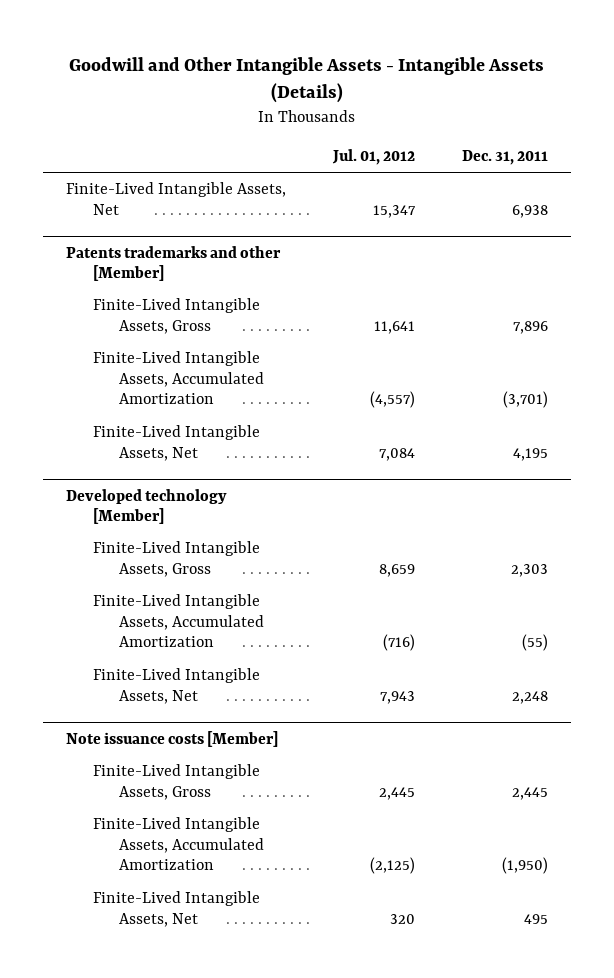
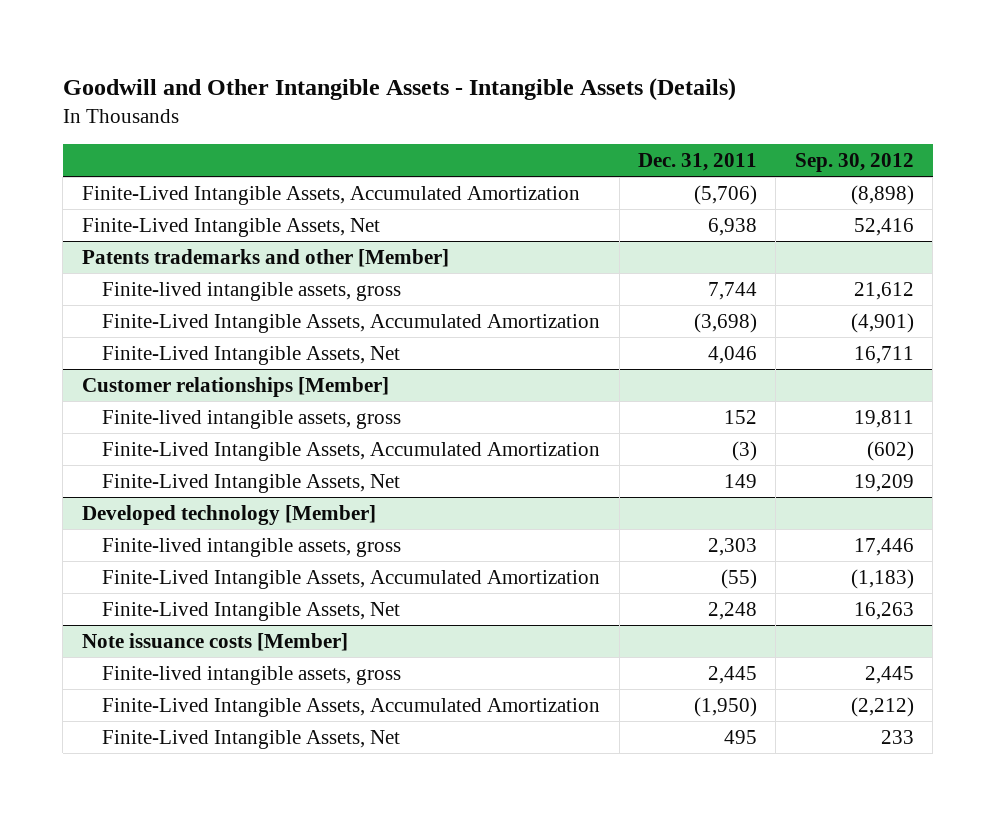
- | Jul. 01, 2012 | Dec. 31, 2011
+ | Dec. 31, 2011 | Sep. 30, 2012
+ Finite-Lived Intangible Assets, Accumulated Amortization | (5,706) | (8,898)
@ Patents trademarks and other [Member]
- Finite-Lived Intangible Assets, Gross | 11,641 | 7,896
- Finite-Lived Intangible Assets, Accumulated Amortization | (4,557) | (3,701)
- Finite-Lived Intangible Assets, Net | 7,084 | 4,195
+ Finite-lived intangible assets, gross | 7,744 | 21,612
+ Finite-Lived Intangible Assets, Accumulated Amortization | (3,698) | (4,901)
+ Finite-Lived Intangible Assets, Net | 4,046 | 16,711
+ Customer relationships [Member]
+ Finite-lived intangible assets, gross | 152 | 19,811
+ Finite-Lived Intangible Assets, Accumulated Amortization | (3) | (602)
+ Finite-Lived Intangible Assets, Net | 149 | 19,209
@ Developed technology [Member]
- Finite-Lived Intangible Assets, Gross | 8,659 | 2,303
+ Finite-lived intangible assets, gross | 2,303 | 17,446
@ Note issuance costs [Member]
- Finite-Lived Intangible Assets, Gross | 2,445 | 2,445
+ Finite-lived intangible assets, gross | 2,445 | 2,445

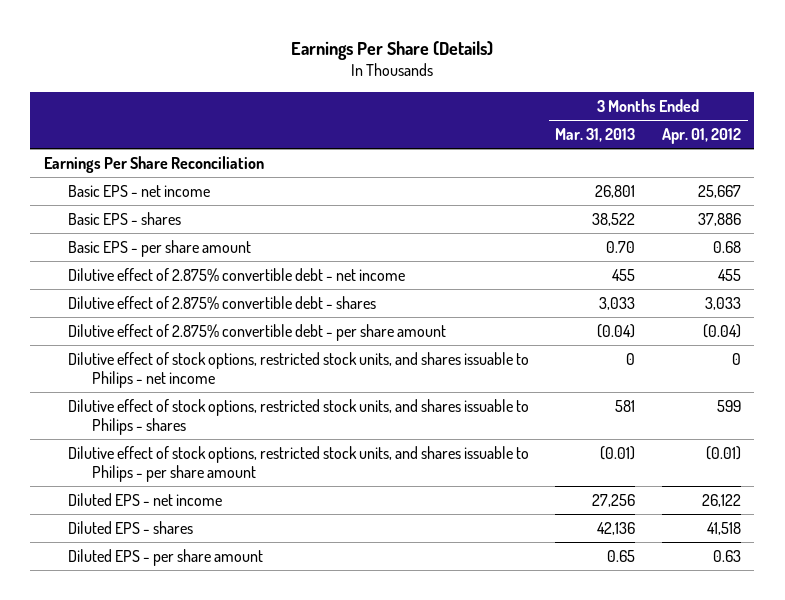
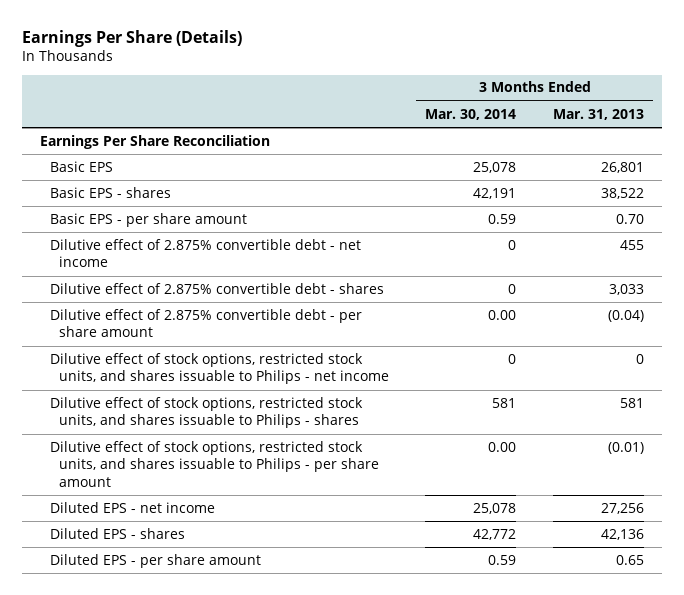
- | 3 Months Ended Mar. 31, 2013 | 3 Months Ended Apr. 01, 2012
+ | 3 Months Ended Mar. 30, 2014 | 3 Months Ended Mar. 31, 2013
- Basic EPS - net income | 26,801 | 25,667
+ Basic EPS | 25,078 | 26,801

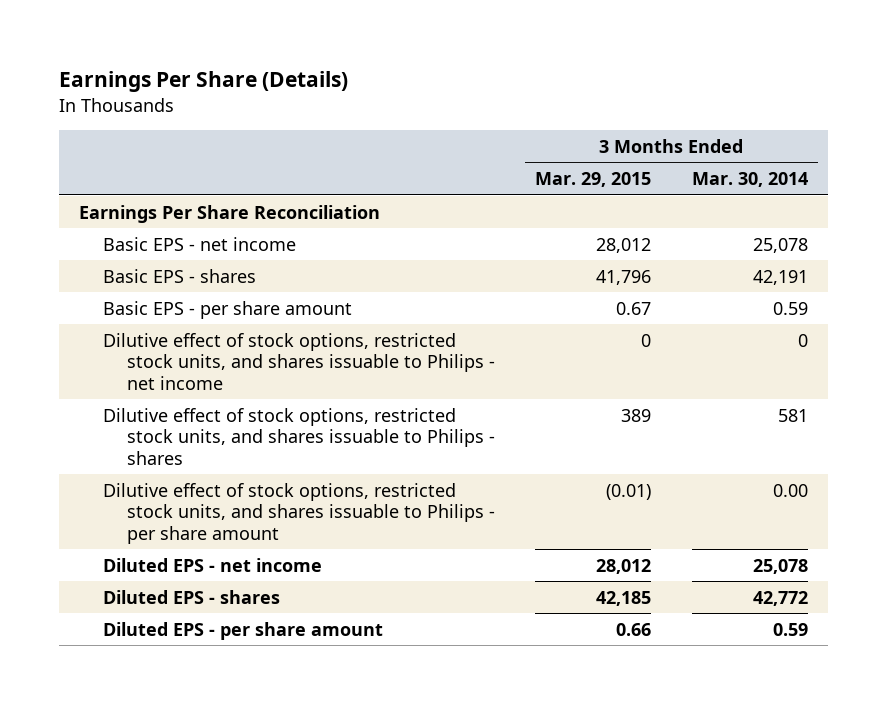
- | 3 Months Ended Mar. 30, 2014 | 3 Months Ended Mar. 31, 2013
+ | 3 Months Ended Mar. 29, 2015 | 3 Months Ended Mar. 30, 2014
- Basic EPS | 25,078 | 26,801
+ Basic EPS - net income | 28,012 | 25,078
- Dilutive effect of 2.875% convertible debt - net income | 0 | 455
- Dilutive effect of 2.875% convertible debt - shares | 0 | 3,033
- Dilutive effect of 2.875% convertible debt - per share amount | 0.00 | (0.04)

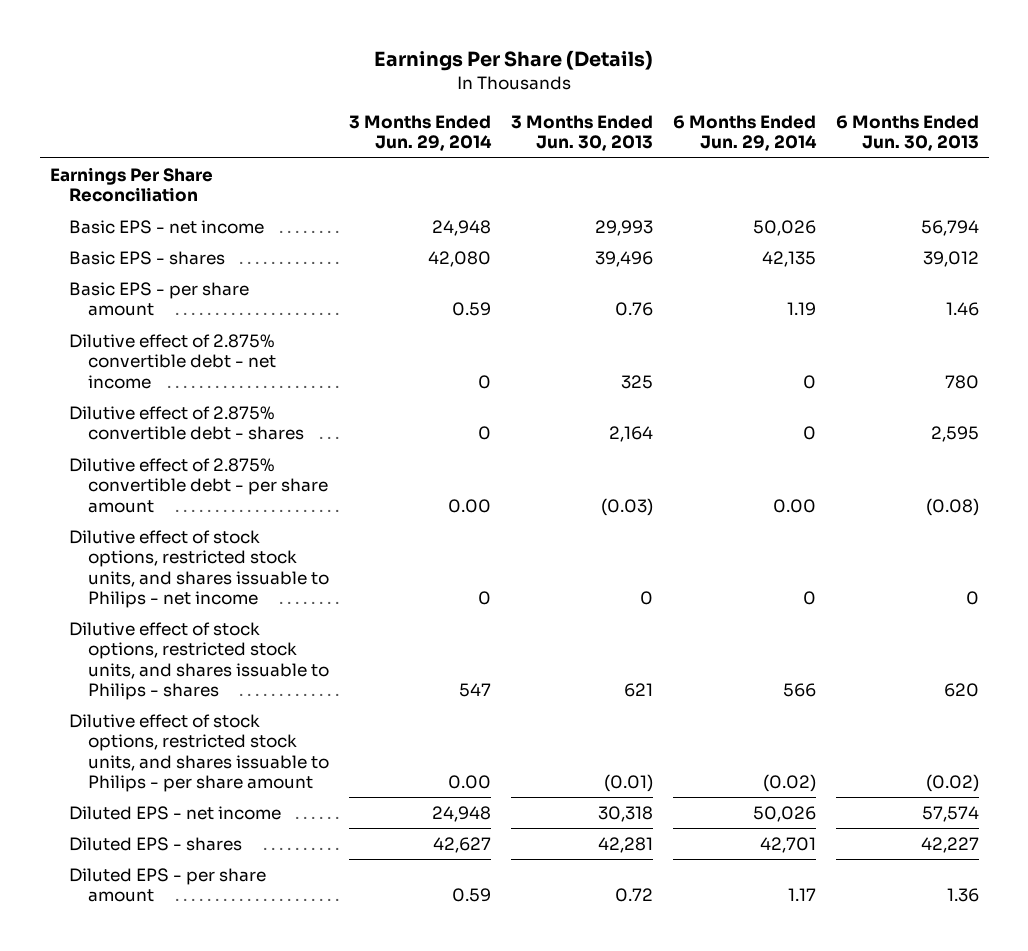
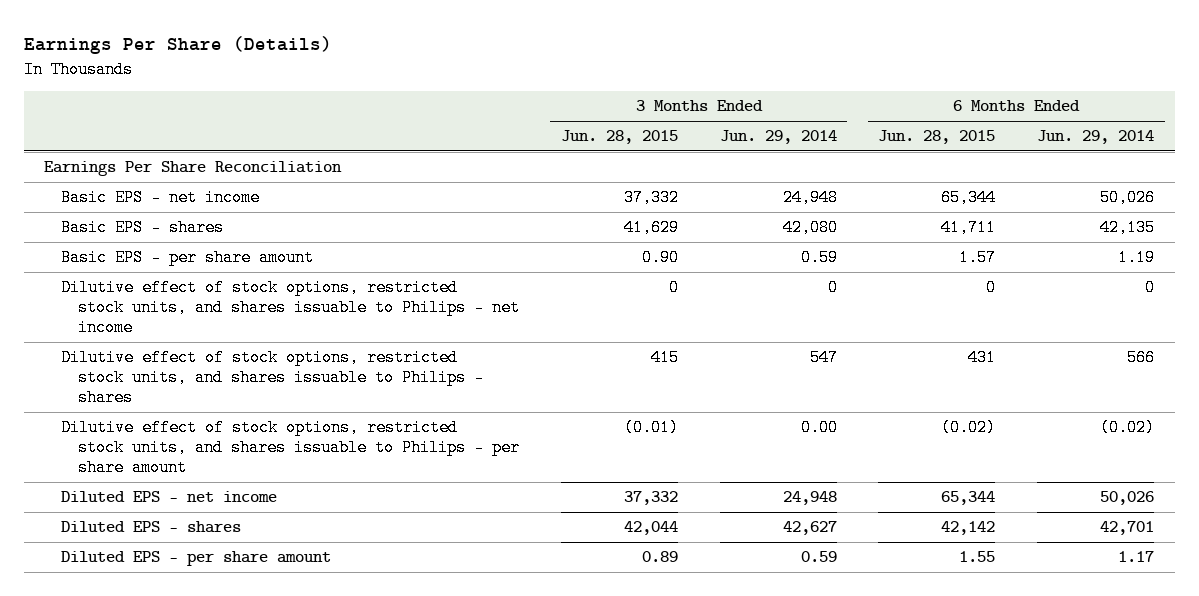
- | 3 Months Ended Jun. 29, 2014 | 3 Months Ended Jun. 30, 2013 | 6 Months Ended Jun. 29, 2014 | 6 Months Ended Jun. 30, 2013
+ | 3 Months Ended Jun. 28, 2015 | 3 Months Ended Jun. 29, 2014 | 6 Months Ended Jun. 28, 2015 | 6 Months Ended Jun. 29, 2014
- Dilutive effect of 2.875% convertible debt - net income | 0 | 325 | 0 | 780
- Dilutive effect of 2.875% convertible debt - shares | 0 | 2,164 | 0 | 2,595
- Dilutive effect of 2.875% convertible debt - per share amount | 0.00 | (0.03) | 0.00 | (0.08)

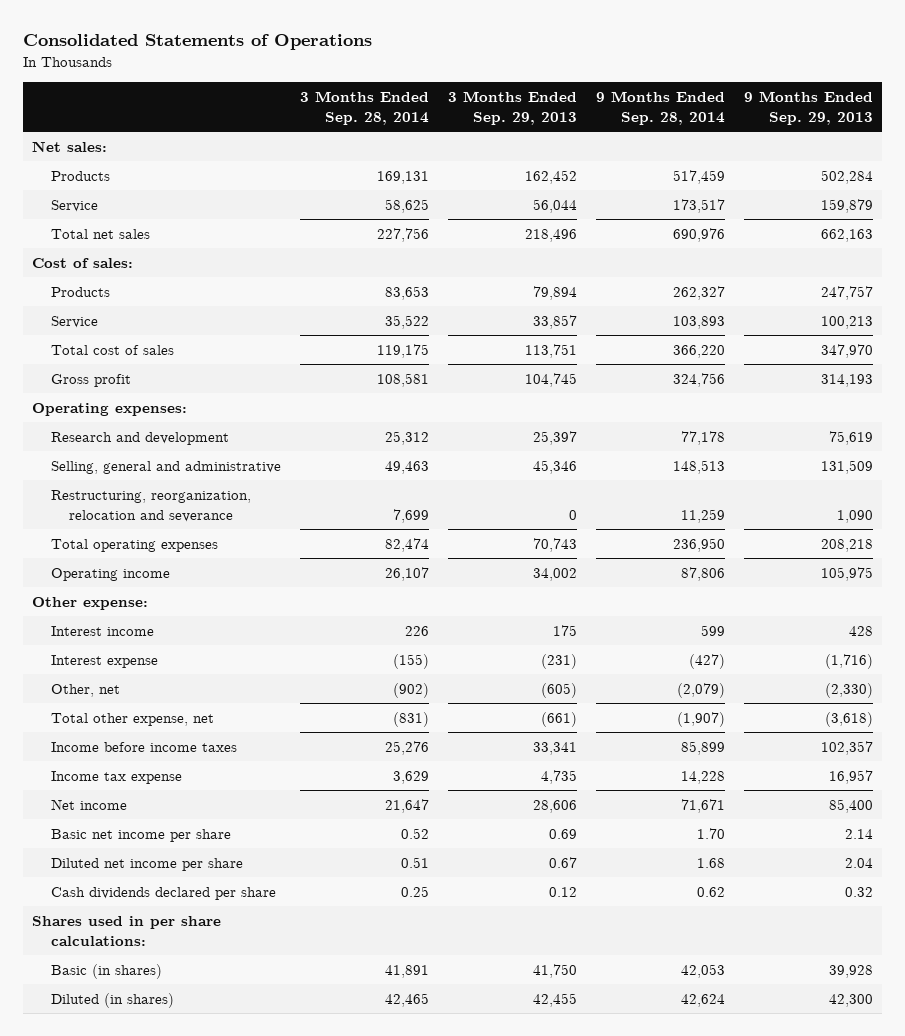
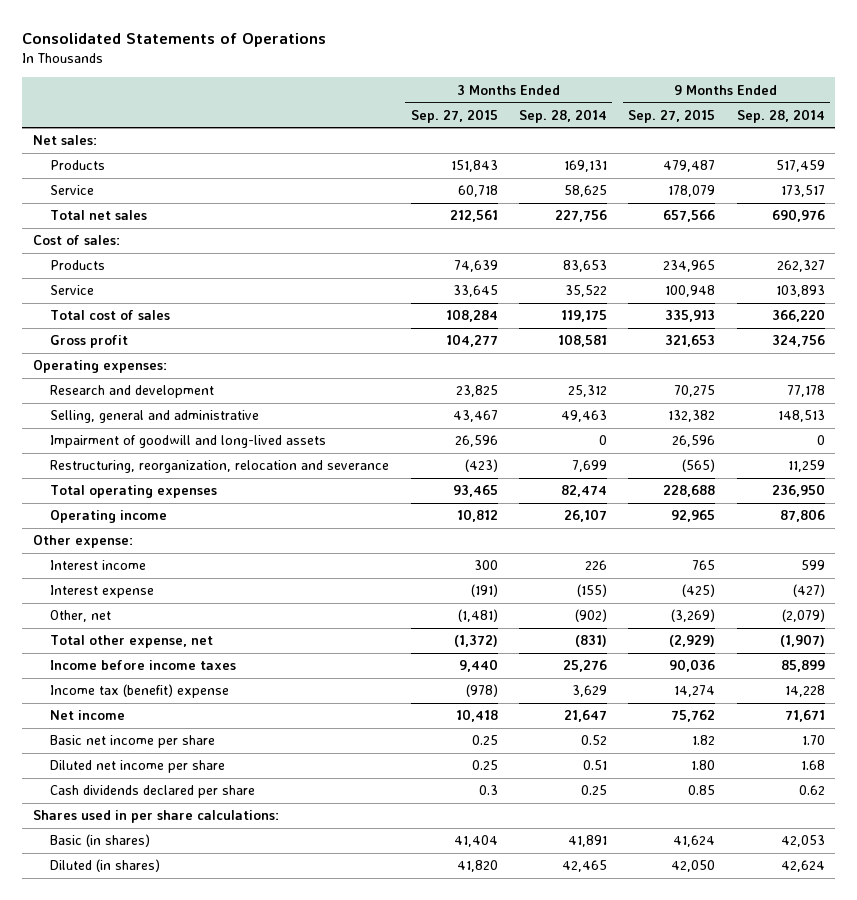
- | 3 Months Ended Sep. 28, 2014 | 3 Months Ended Sep. 29, 2013 | 9 Months Ended Sep. 28, 2014 | 9 Months Ended Sep. 29, 2013
+ | 3 Months Ended Sep. 27, 2015 | 3 Months Ended Sep. 28, 2014 | 9 Months Ended Sep. 27, 2015 | 9 Months Ended Sep. 28, 2014
+ Impairment of goodwill and long-lived assets | 26,596 | 0 | 26,596 | 0
- Income tax expense | 3,629 | 4,735 | 14,228 | 16,957
+ Income tax (benefit) expense | (978) | 3,629 | 14,274 | 14,228

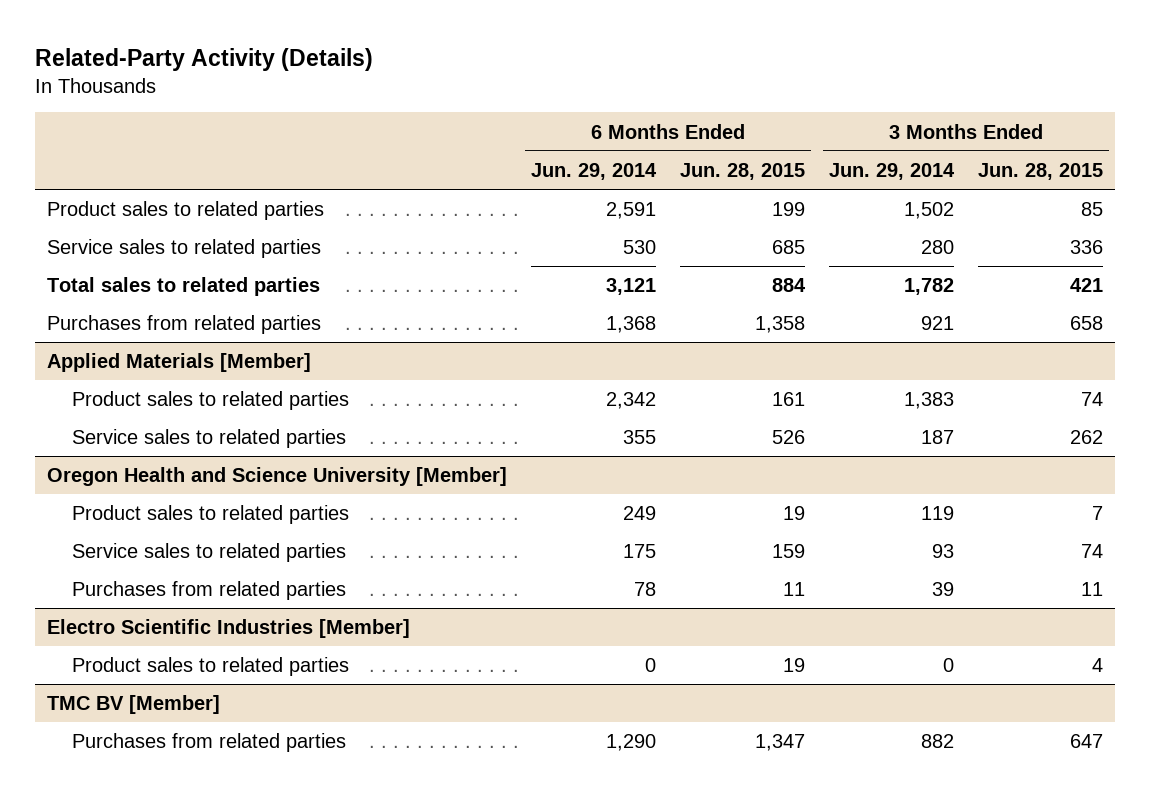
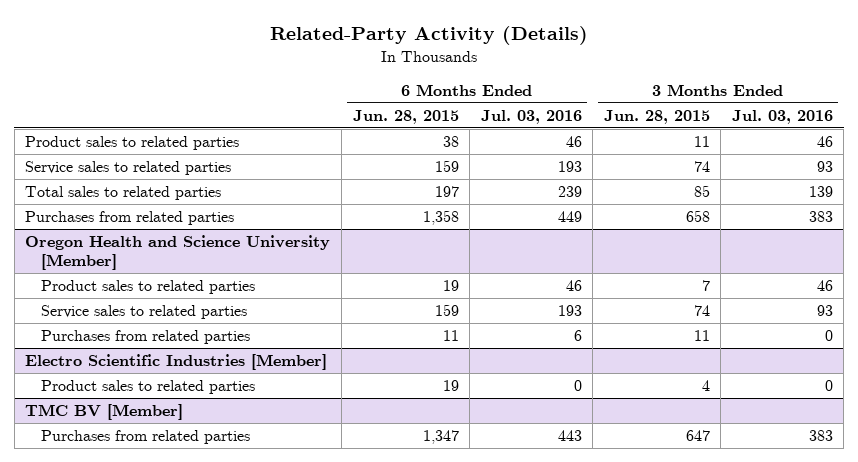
- | 6 Months Ended Jun. 29, 2014 | 6 Months Ended Jun. 28, 2015 | 3 Months Ended Jun. 29, 2014 | 3 Months Ended Jun. 28, 2015
+ | 6 Months Ended Jun. 28, 2015 | 6 Months Ended Jul. 03, 2016 | 3 Months Ended Jun. 28, 2015 | 3 Months Ended Jul. 03, 2016
- Product sales to related parties | 2,591 | 199 | 1,502 | 85
- Service sales to related parties | 530 | 685 | 280 | 336
- Total sales to related parties | 3,121 | 884 | 1,782 | 421
+ Product sales to related parties | 38 | 46 | 11 | 46
+ Service sales to related parties | 159 | 193 | 74 | 93
+ Total sales to related parties | 197 | 239 | 85 | 139
- Applied Materials [Member]
- Product sales to related parties | 2,342 | 161 | 1,383 | 74
- Service sales to related parties | 355 | 526 | 187 | 262

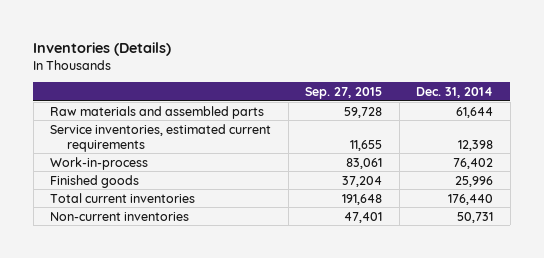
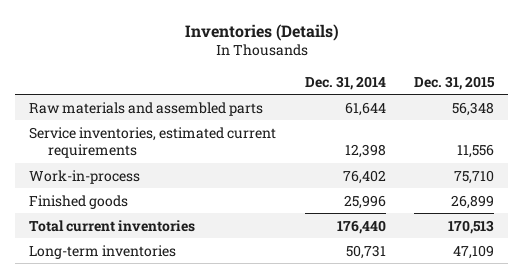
- | Sep. 27, 2015 | Dec. 31, 2014
+ | Dec. 31, 2014 | Dec. 31, 2015
- Non-current inventories | 47,401 | 50,731
+ Long-term inventories | 50,731 | 47,109

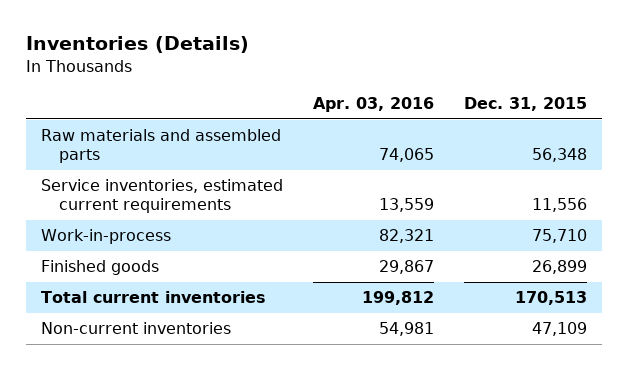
- | Dec. 31, 2014 | Dec. 31, 2015
+ | Apr. 03, 2016 | Dec. 31, 2015
- Long-term inventories | 50,731 | 47,109
+ Non-current inventories | 54,981 | 47,109

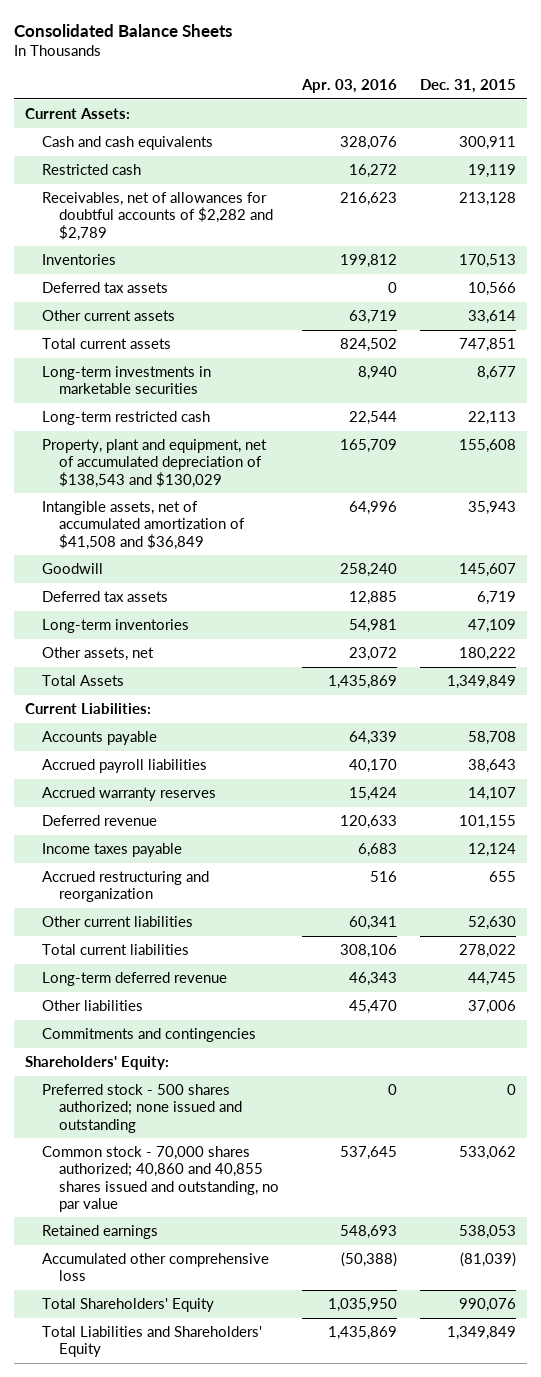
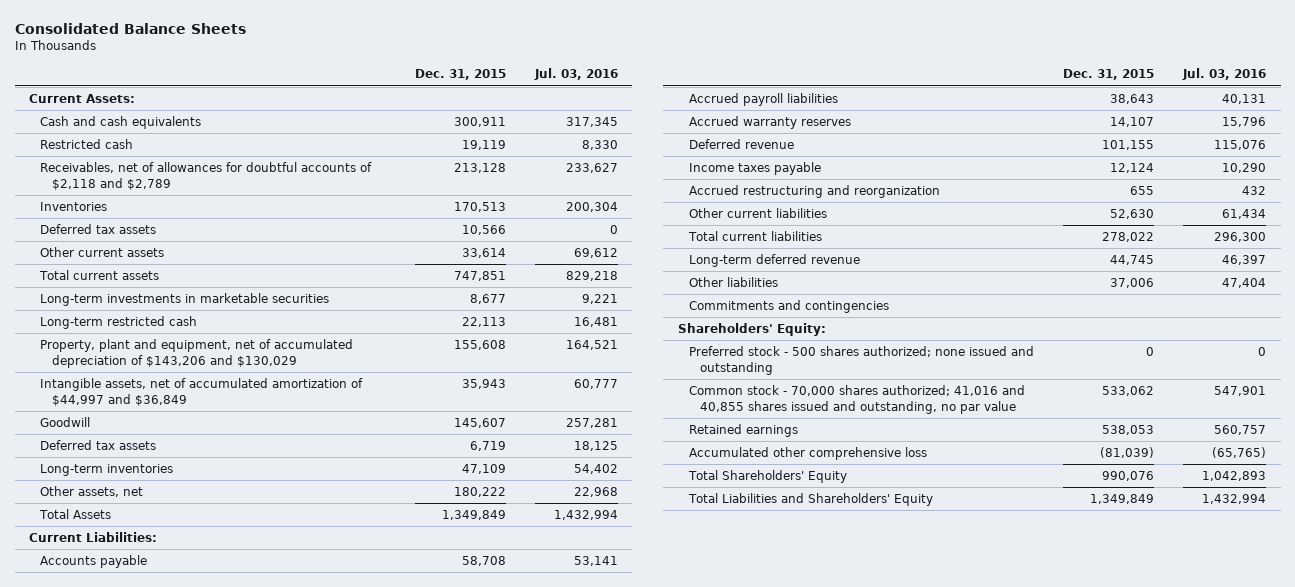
- | Apr. 03, 2016 | Dec. 31, 2015
+ | Dec. 31, 2015 | Jul. 03, 2016
- Receivables, net of allowances for doubtful accounts of $2,282 and $2,789 | 216,623 | 213,128
+ Receivables, net of allowances for doubtful accounts of $2,118 and $2,789 | 213,128 | 233,627
- Property, plant and equipment, net of accumulated depreciation of $138,543 and $130,029 | 165,709 | 155,608
- Intangible assets, net of accumulated amortization of $41,508 and $36,849 | 64,996 | 35,943
+ Property, plant and equipment, net of accumulated depreciation of $143,206 and $130,029 | 155,608 | 164,521
+ Intangible assets, net of accumulated amortization of $44,997 and $36,849 | 35,943 | 60,777
- Common stock - 70,000 shares authorized; 40,860 and 40,855 shares issued and outstanding, no par value | 537,645 | 533,062
+ Common stock - 70,000 shares authorized; 41,016 and 40,855 shares issued and outstanding, no par value | 533,062 | 547,901

